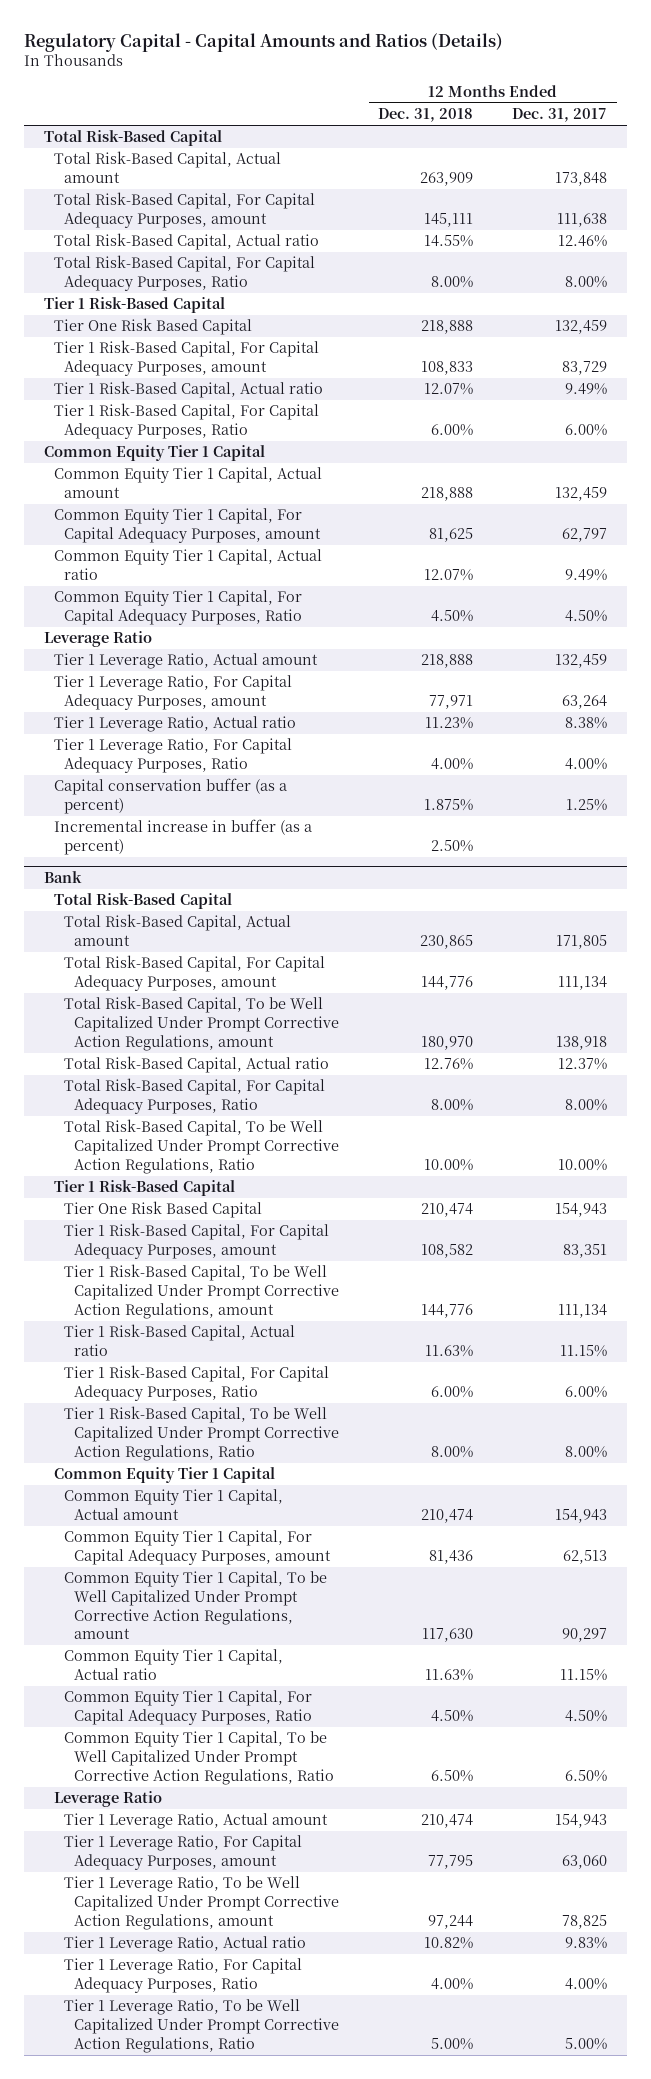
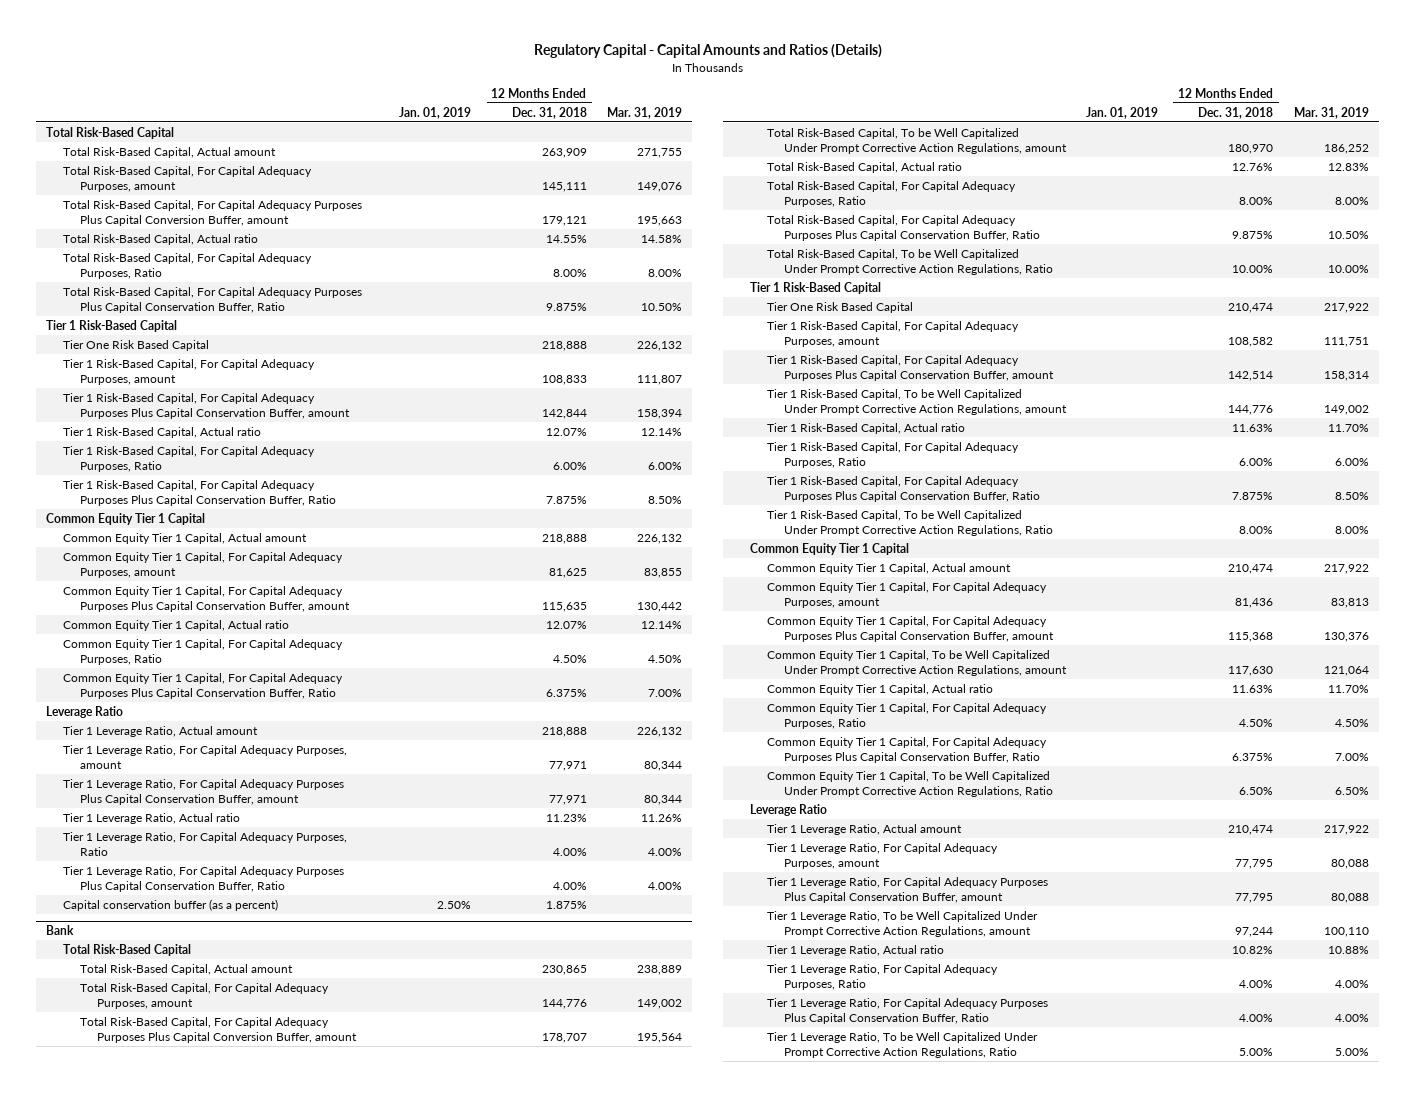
- | 12 Months Ended Dec. 31, 2018 | 12 Months Ended Dec. 31, 2017
+ | Jan. 01, 2019 | 12 Months Ended Dec. 31, 2018 | Mar. 31, 2019
+ Total Risk-Based Capital, For Capital Adequacy Purposes Plus Capital Conversion Buffer, amount | | 179,121 | 195,663
+ Total Risk-Based Capital, For Capital Adequacy Purposes Plus Capital Conservation Buffer, Ratio | | 9.875% | 10.50%
+ Tier 1 Risk-Based Capital, For Capital Adequacy Purposes Plus Capital Conservation Buffer, amount | | 142,844 | 158,394
+ Tier 1 Risk-Based Capital, For Capital Adequacy Purposes Plus Capital Conservation Buffer, Ratio | | 7.875% | 8.50%
+ Common Equity Tier 1 Capital, For Capital Adequacy Purposes Plus Capital Conservation Buffer, amount | | 115,635 | 130,442
+ Common Equity Tier 1 Capital, For Capital Adequacy Purposes Plus Capital Conservation Buffer, Ratio | | 6.375% | 7.00%
+ Tier 1 Leverage Ratio, For Capital Adequacy Purposes Plus Capital Conservation Buffer, amount | | 77,971 | 80,344
+ Tier 1 Leverage Ratio, For Capital Adequacy Purposes Plus Capital Conservation Buffer, Ratio | | 4.00% | 4.00%
- Incremental increase in buffer (as a percent) | 2.50% |
@ Bank
+ Total Risk-Based Capital, For Capital Adequacy Purposes Plus Capital Conversion Buffer, amount | | 178,707 | 195,564
+ Total Risk-Based Capital, For Capital Adequacy Purposes Plus Capital Conservation Buffer, Ratio | | 9.875% | 10.50%
+ Tier 1 Risk-Based Capital, For Capital Adequacy Purposes Plus Capital Conservation Buffer, amount | | 142,514 | 158,314
+ Tier 1 Risk-Based Capital, For Capital Adequacy Purposes Plus Capital Conservation Buffer, Ratio | | 7.875% | 8.50%
+ Common Equity Tier 1 Capital, For Capital Adequacy Purposes Plus Capital Conservation Buffer, amount | | 115,368 | 130,376
+ Common Equity Tier 1 Capital, For Capital Adequacy Purposes Plus Capital Conservation Buffer, Ratio | | 6.375% | 7.00%
+ Tier 1 Leverage Ratio, For Capital Adequacy Purposes Plus Capital Conservation Buffer, amount | | 77,795 | 80,088
+ Tier 1 Leverage Ratio, For Capital Adequacy Purposes Plus Capital Conservation Buffer, Ratio | | 4.00% | 4.00%

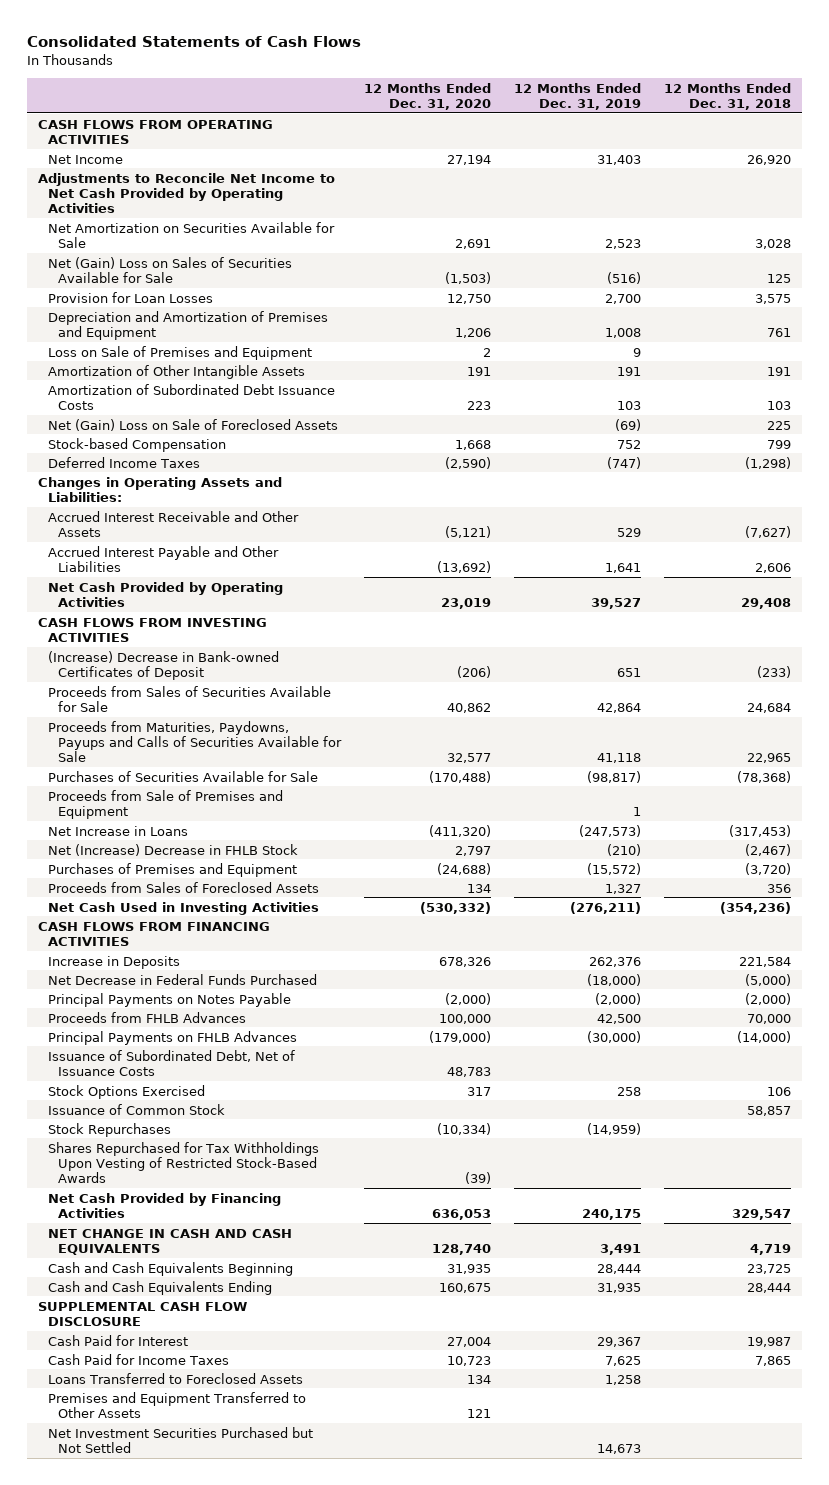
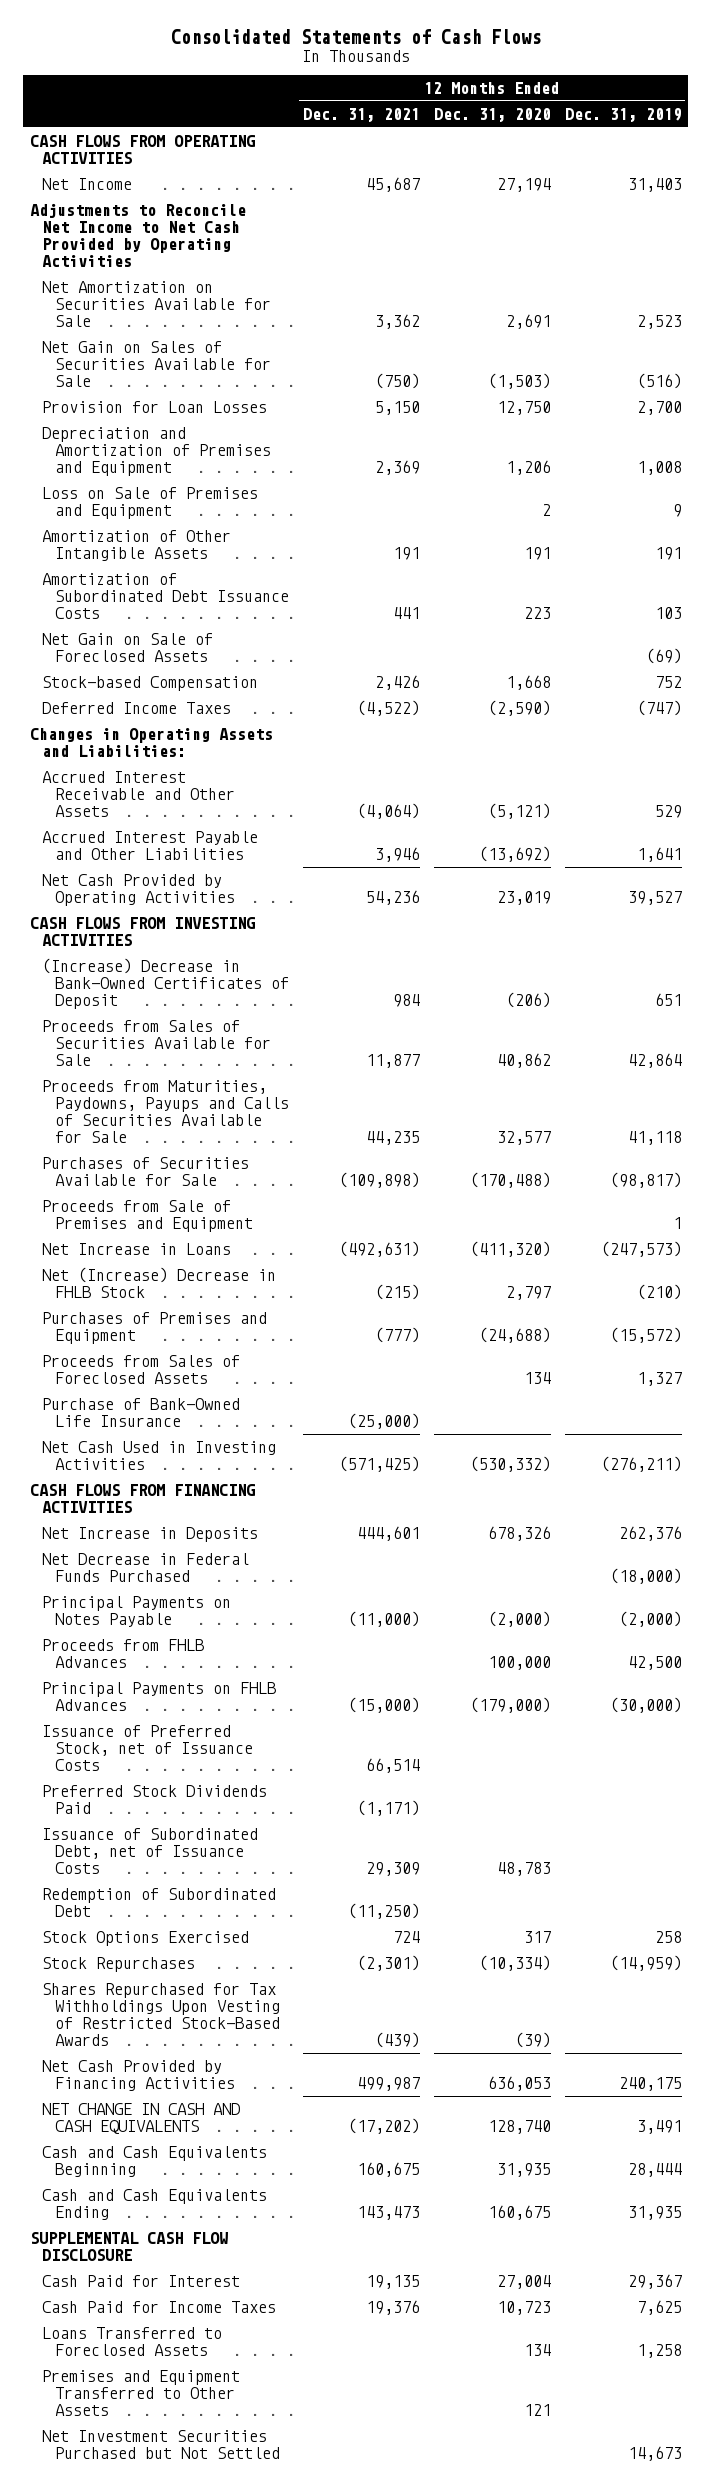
- | 12 Months Ended Dec. 31, 2020 | 12 Months Ended Dec. 31, 2019 | 12 Months Ended Dec. 31, 2018
+ | 12 Months Ended Dec. 31, 2021 | 12 Months Ended Dec. 31, 2020 | 12 Months Ended Dec. 31, 2019
- Net (Gain) Loss on Sales of Securities Available for Sale | (1,503) | (516) | 125
+ Net Gain on Sales of Securities Available for Sale | (750) | (1,503) | (516)
- Net (Gain) Loss on Sale of Foreclosed Assets | | (69) | 225
+ Net Gain on Sale of Foreclosed Assets | | | (69)
- (Increase) Decrease in Bank-owned Certificates of Deposit | (206) | 651 | (233)
+ (Increase) Decrease in Bank-Owned Certificates of Deposit | 984 | (206) | 651
+ Purchase of Bank-Owned Life Insurance | (25,000) | |
- Increase in Deposits | 678,326 | 262,376 | 221,584
+ Net Increase in Deposits | 444,601 | 678,326 | 262,376
- Issuance of Subordinated Debt, Net of Issuance Costs | 48,783 | |
+ Issuance of Preferred Stock, net of Issuance Costs | 66,514 | |
+ Preferred Stock Dividends Paid | (1,171) | |
+ Issuance of Subordinated Debt, net of Issuance Costs | 29,309 | 48,783 |
+ Redemption of Subordinated Debt | (11,250) | |
- Issuance of Common Stock | | | 58,857

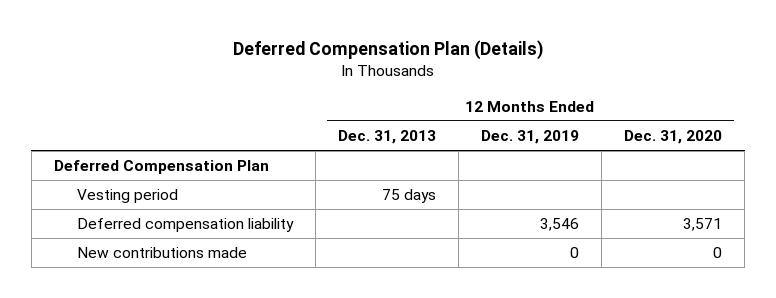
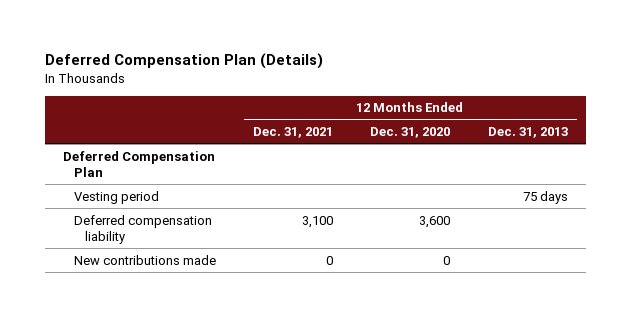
- | 12 Months Ended Dec. 31, 2013 | 12 Months Ended Dec. 31, 2019 | 12 Months Ended Dec. 31, 2020
+ | 12 Months Ended Dec. 31, 2021 | 12 Months Ended Dec. 31, 2020 | 12 Months Ended Dec. 31, 2013
- Deferred compensation liability | | 3,546 | 3,571
+ Deferred compensation liability | 3,100 | 3,600 |

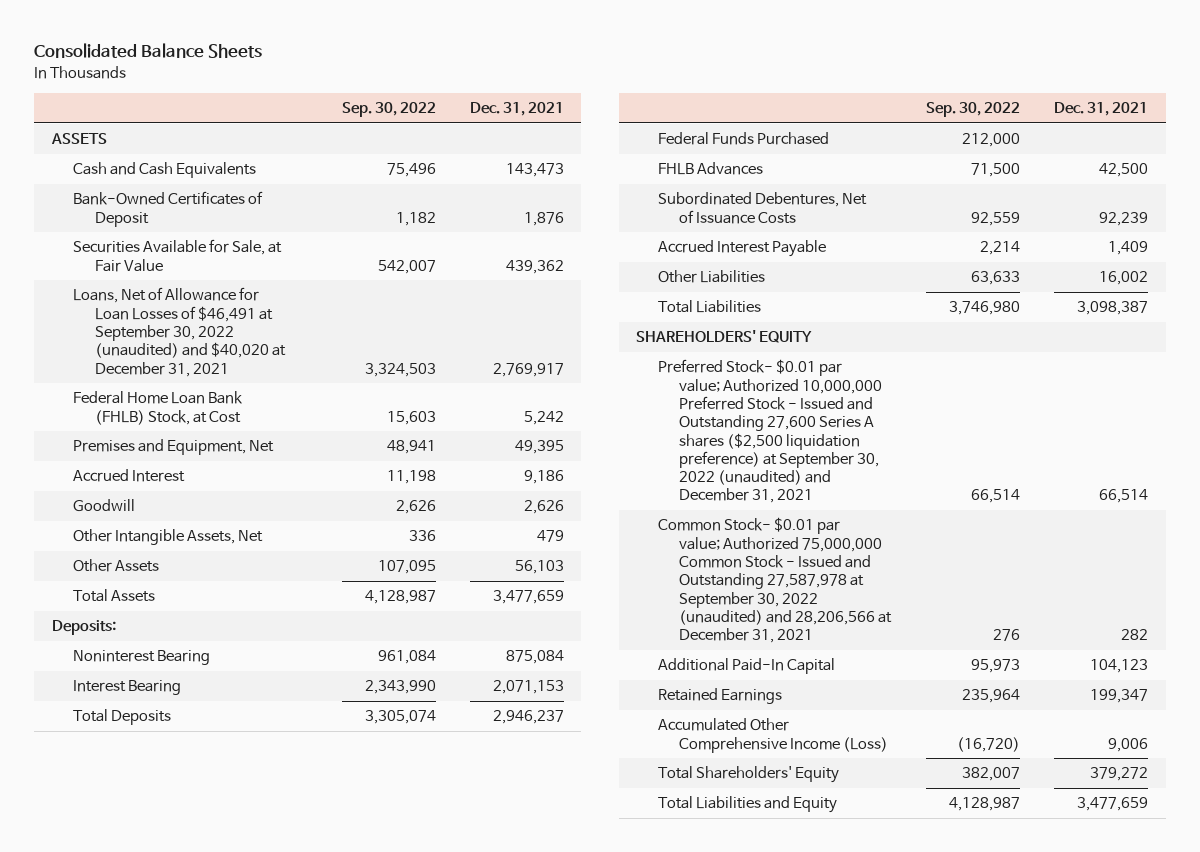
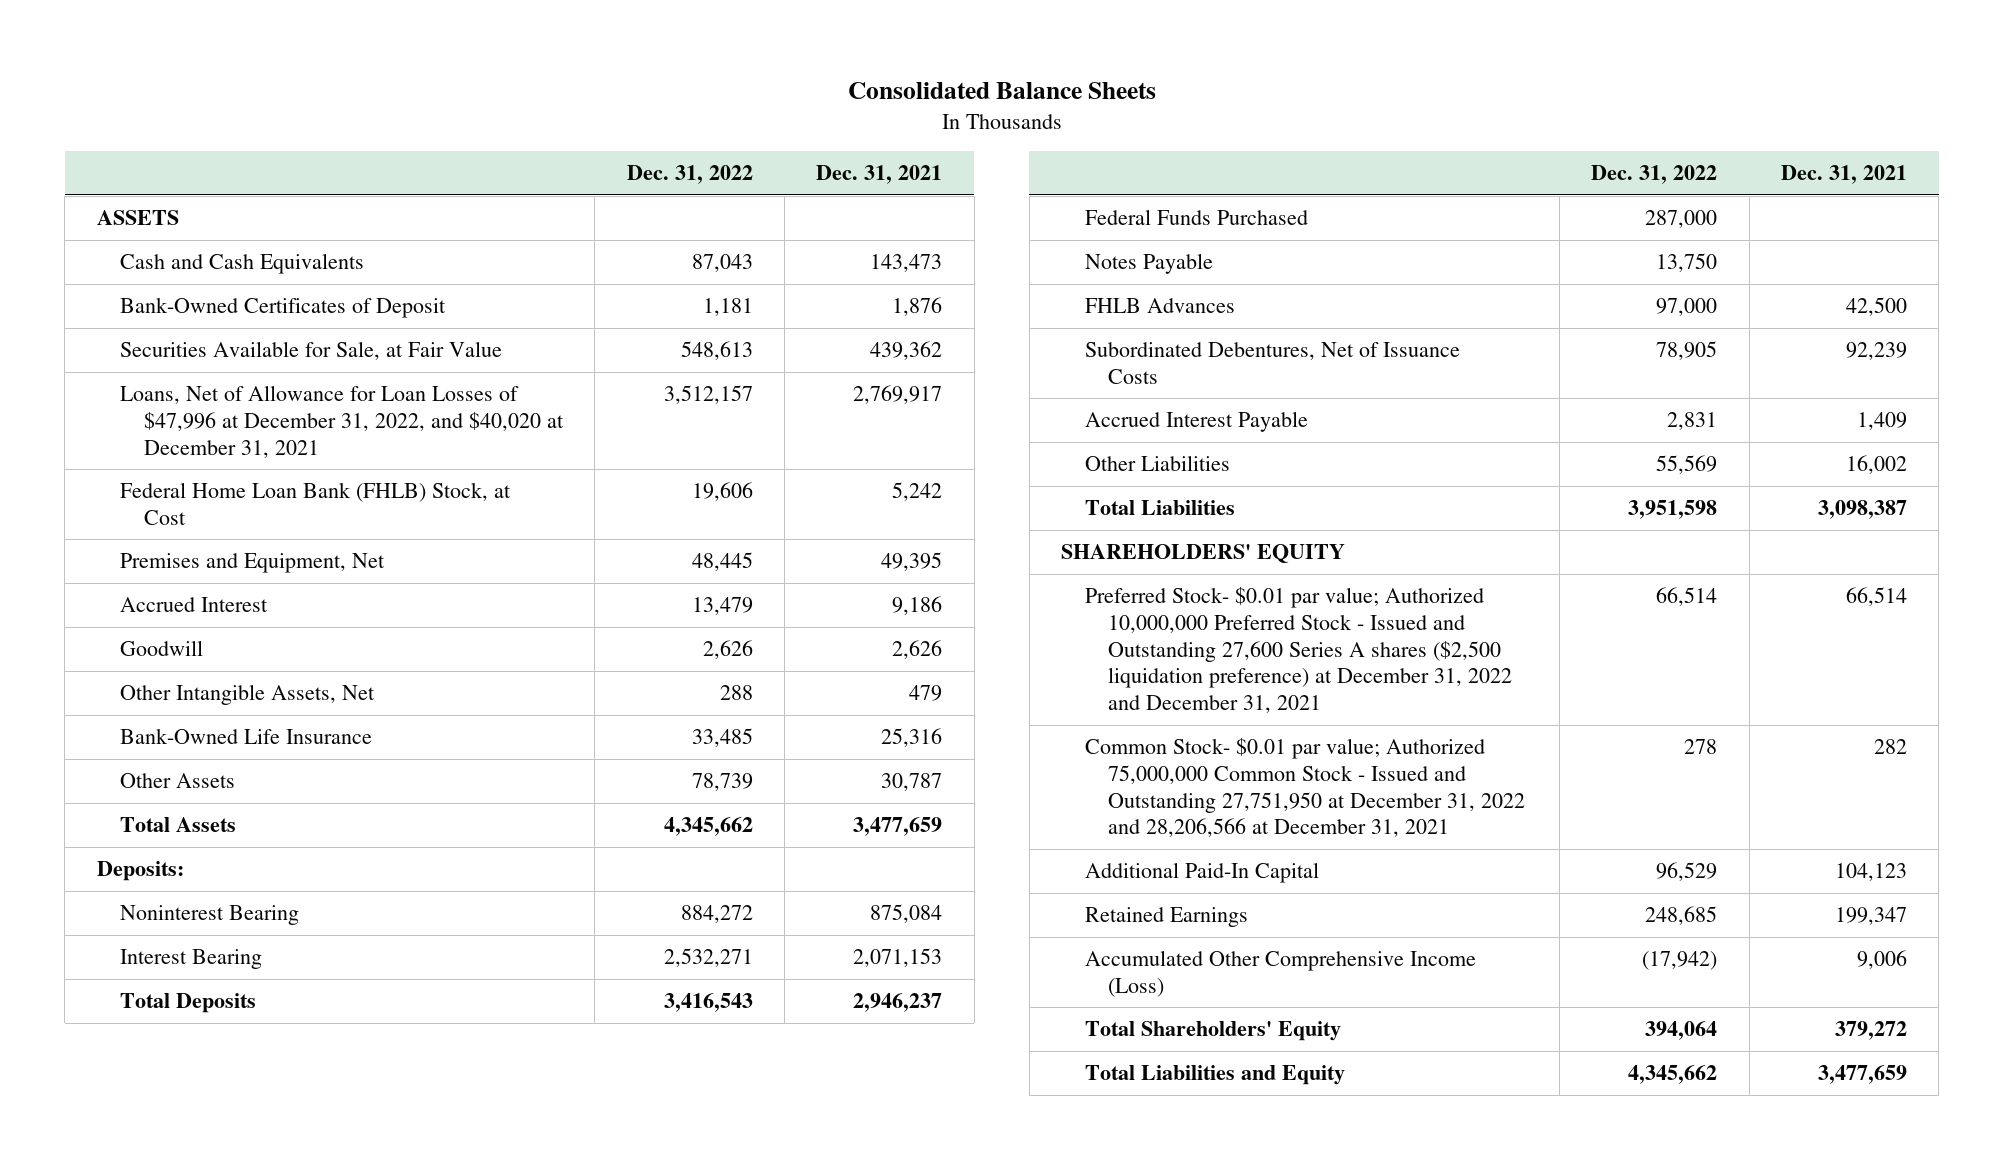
- | Sep. 30, 2022 | Dec. 31, 2021
+ | Dec. 31, 2022 | Dec. 31, 2021
- Loans, Net of Allowance for Loan Losses of $46,491 at September 30, 2022 (unaudited) and $40,020 at December 31, 2021 | 3,324,503 | 2,769,917
+ Loans, Net of Allowance for Loan Losses of $47,996 at December 31, 2022, and $40,020 at December 31, 2021 | 3,512,157 | 2,769,917
- Other Assets | 107,095 | 56,103
+ Bank-Owned Life Insurance | 33,485 | 25,316
+ Other Assets | 78,739 | 30,787
+ Notes Payable | 13,750 |
- Preferred Stock- $0.01 par value; Authorized 10,000,000 Preferred Stock - Issued and Outstanding 27,600 Series A shares ($2,500 liquidation preference) at September 30, 2022 (unaudited) and December 31, 2021 | 66,514 | 66,514
- Common Stock- $0.01 par value; Authorized 75,000,000 Common Stock - Issued and Outstanding 27,587,978 at September 30, 2022 (unaudited) and 28,206,566 at December 31, 2021 | 276 | 282
+ Preferred Stock- $0.01 par value; Authorized 10,000,000 Preferred Stock - Issued and Outstanding 27,600 Series A shares ($2,500 liquidation preference) at December 31, 2022 and December 31, 2021 | 66,514 | 66,514
+ Common Stock- $0.01 par value; Authorized 75,000,000 Common Stock - Issued and Outstanding 27,751,950 at December 31, 2022 and 28,206,566 at December 31, 2021 | 278 | 282

